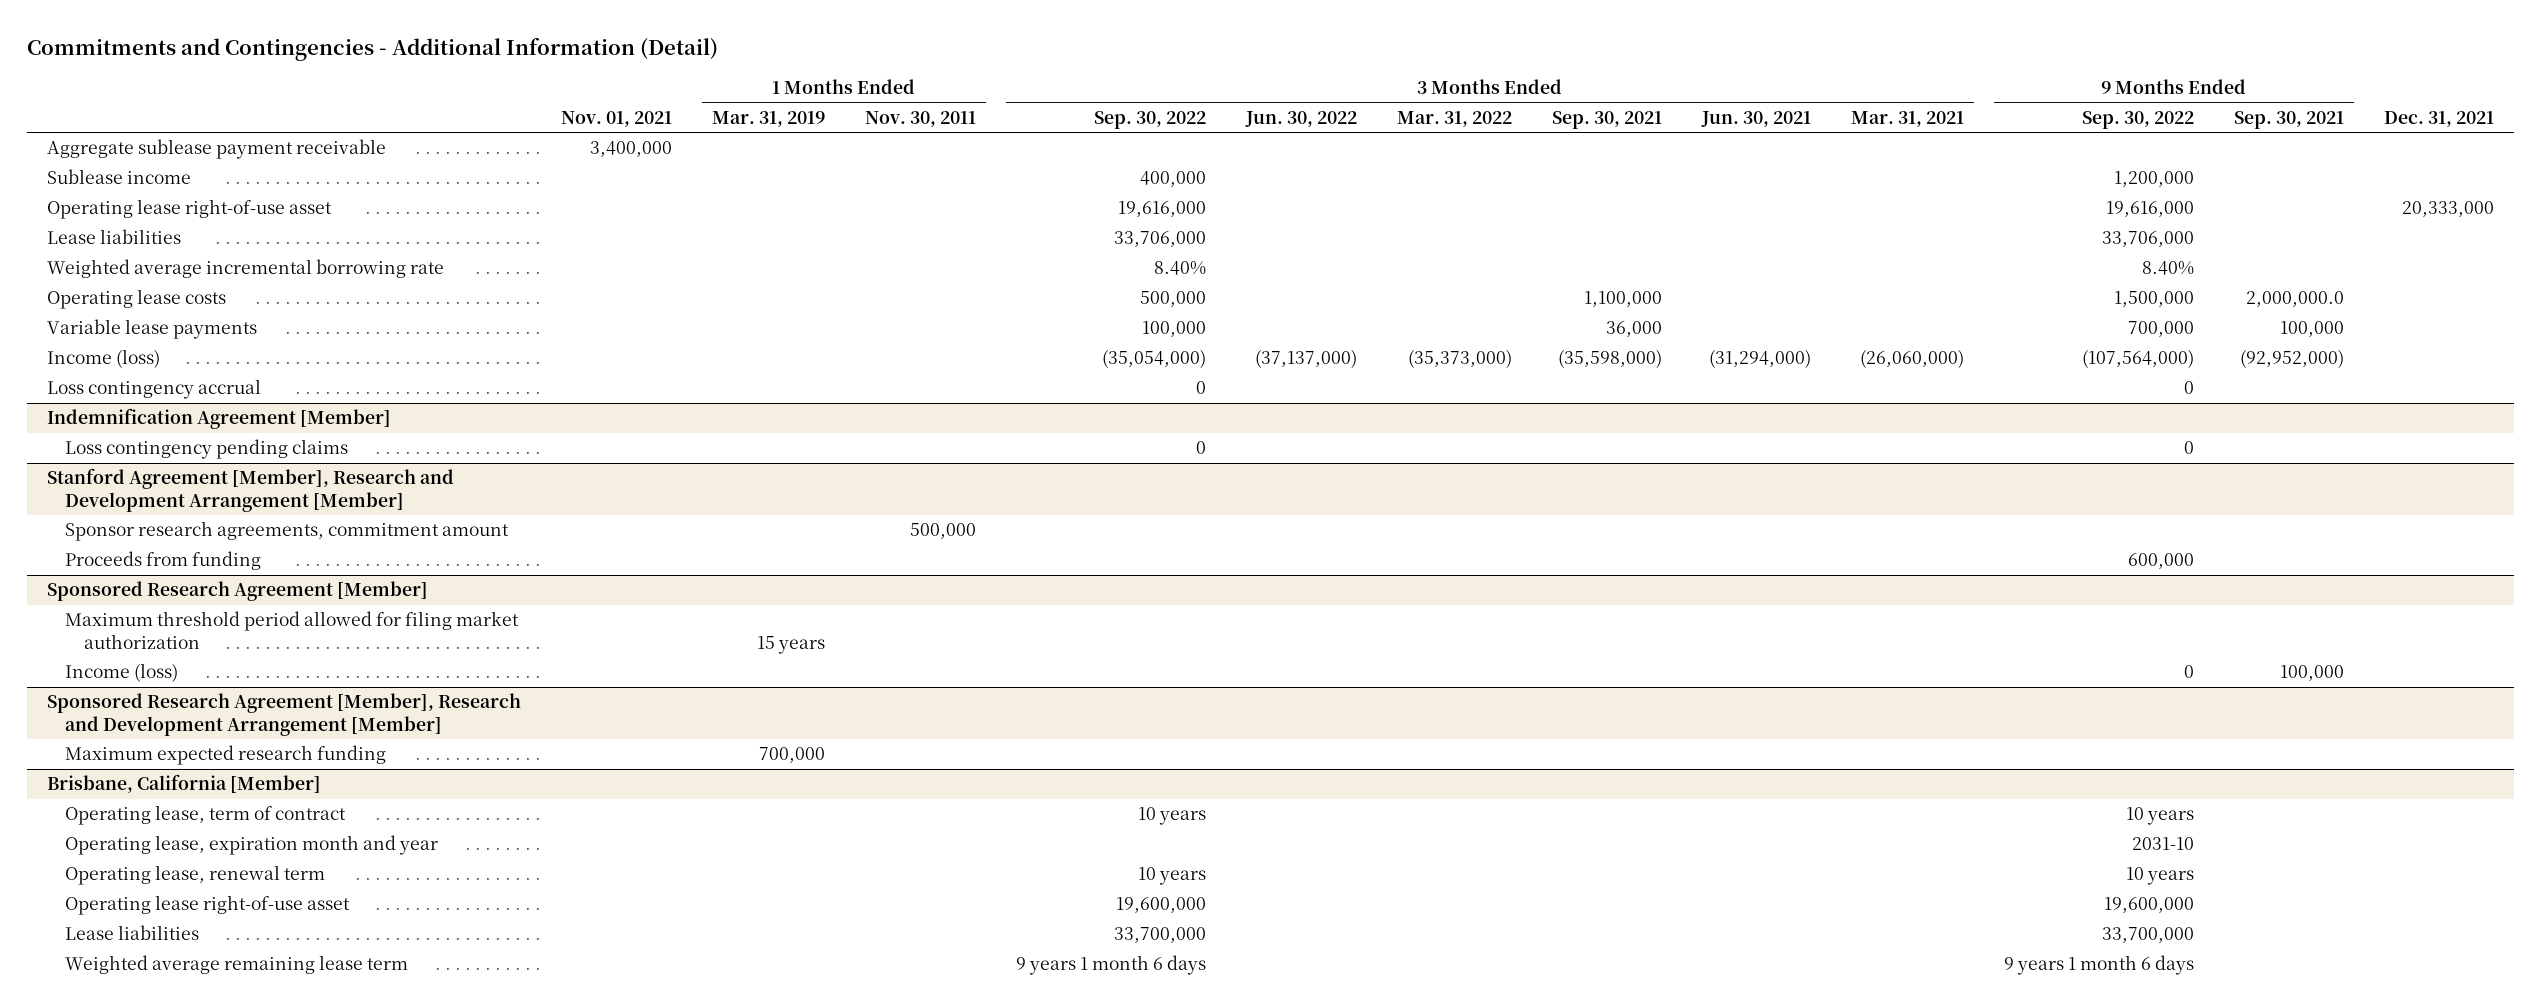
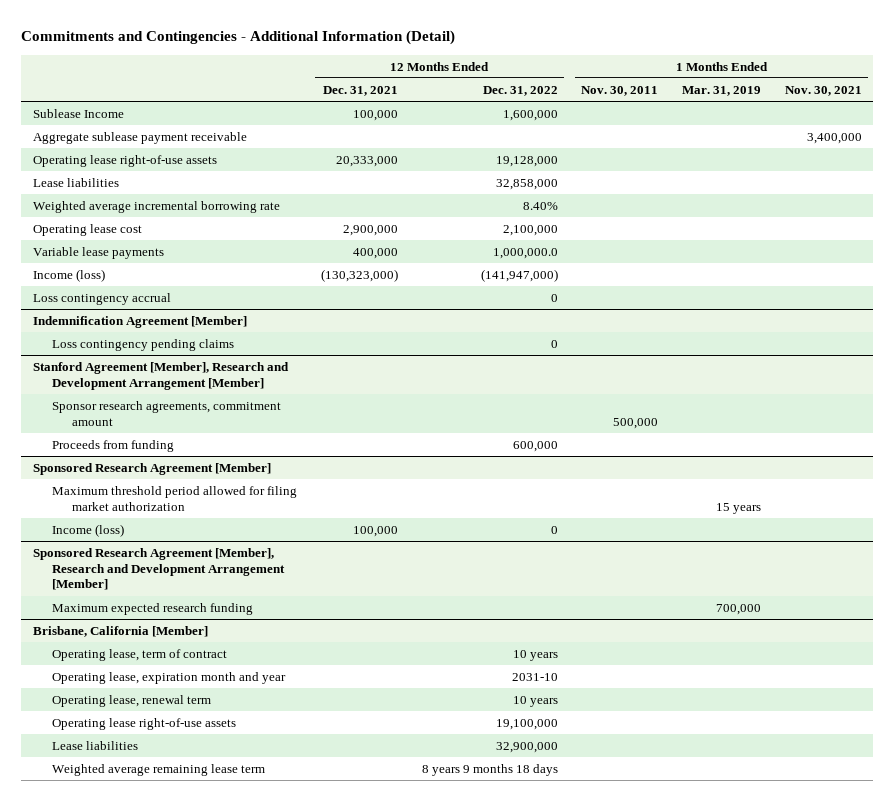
- | Nov. 01, 2021 | 1 Months Ended Mar. 31, 2019 | 1 Months Ended Nov. 30, 2011 | 3 Months Ended Sep. 30, 2022 | 3 Months Ended Jun. 30, 2022 | 3 Months Ended Mar. 31, 2022 | 3 Months Ended Sep. 30, 2021 | 3 Months Ended Jun. 30, 2021 | 3 Months Ended Mar. 31, 2021 | 9 Months Ended Sep. 30, 2022 | 9 Months Ended Sep. 30, 2021 | Dec. 31, 2021
+ | 12 Months Ended Dec. 31, 2021 | 12 Months Ended Dec. 31, 2022 | 1 Months Ended Nov. 30, 2011 | 1 Months Ended Mar. 31, 2019 | 1 Months Ended Nov. 30, 2021
+ Sublease Income | 100,000 | 1,600,000 | | |
- Sublease income | | | | 400,000 | | | | | | 1,200,000 | |
- Operating lease right-of-use asset | | | | 19,616,000 | | | | | | 19,616,000 | | 20,333,000
+ Operating lease right-of-use assets | 20,333,000 | 19,128,000 | | |
- Operating lease costs | | | | 500,000 | | | 1,100,000 | | | 1,500,000 | 2,000,000.0 |
+ Operating lease cost | 2,900,000 | 2,100,000 | | |
@ Brisbane, California [Member]
- Operating lease right-of-use asset | | | | 19,600,000 | | | | | | 19,600,000 | |
+ Operating lease right-of-use assets | | 19,100,000 | | |

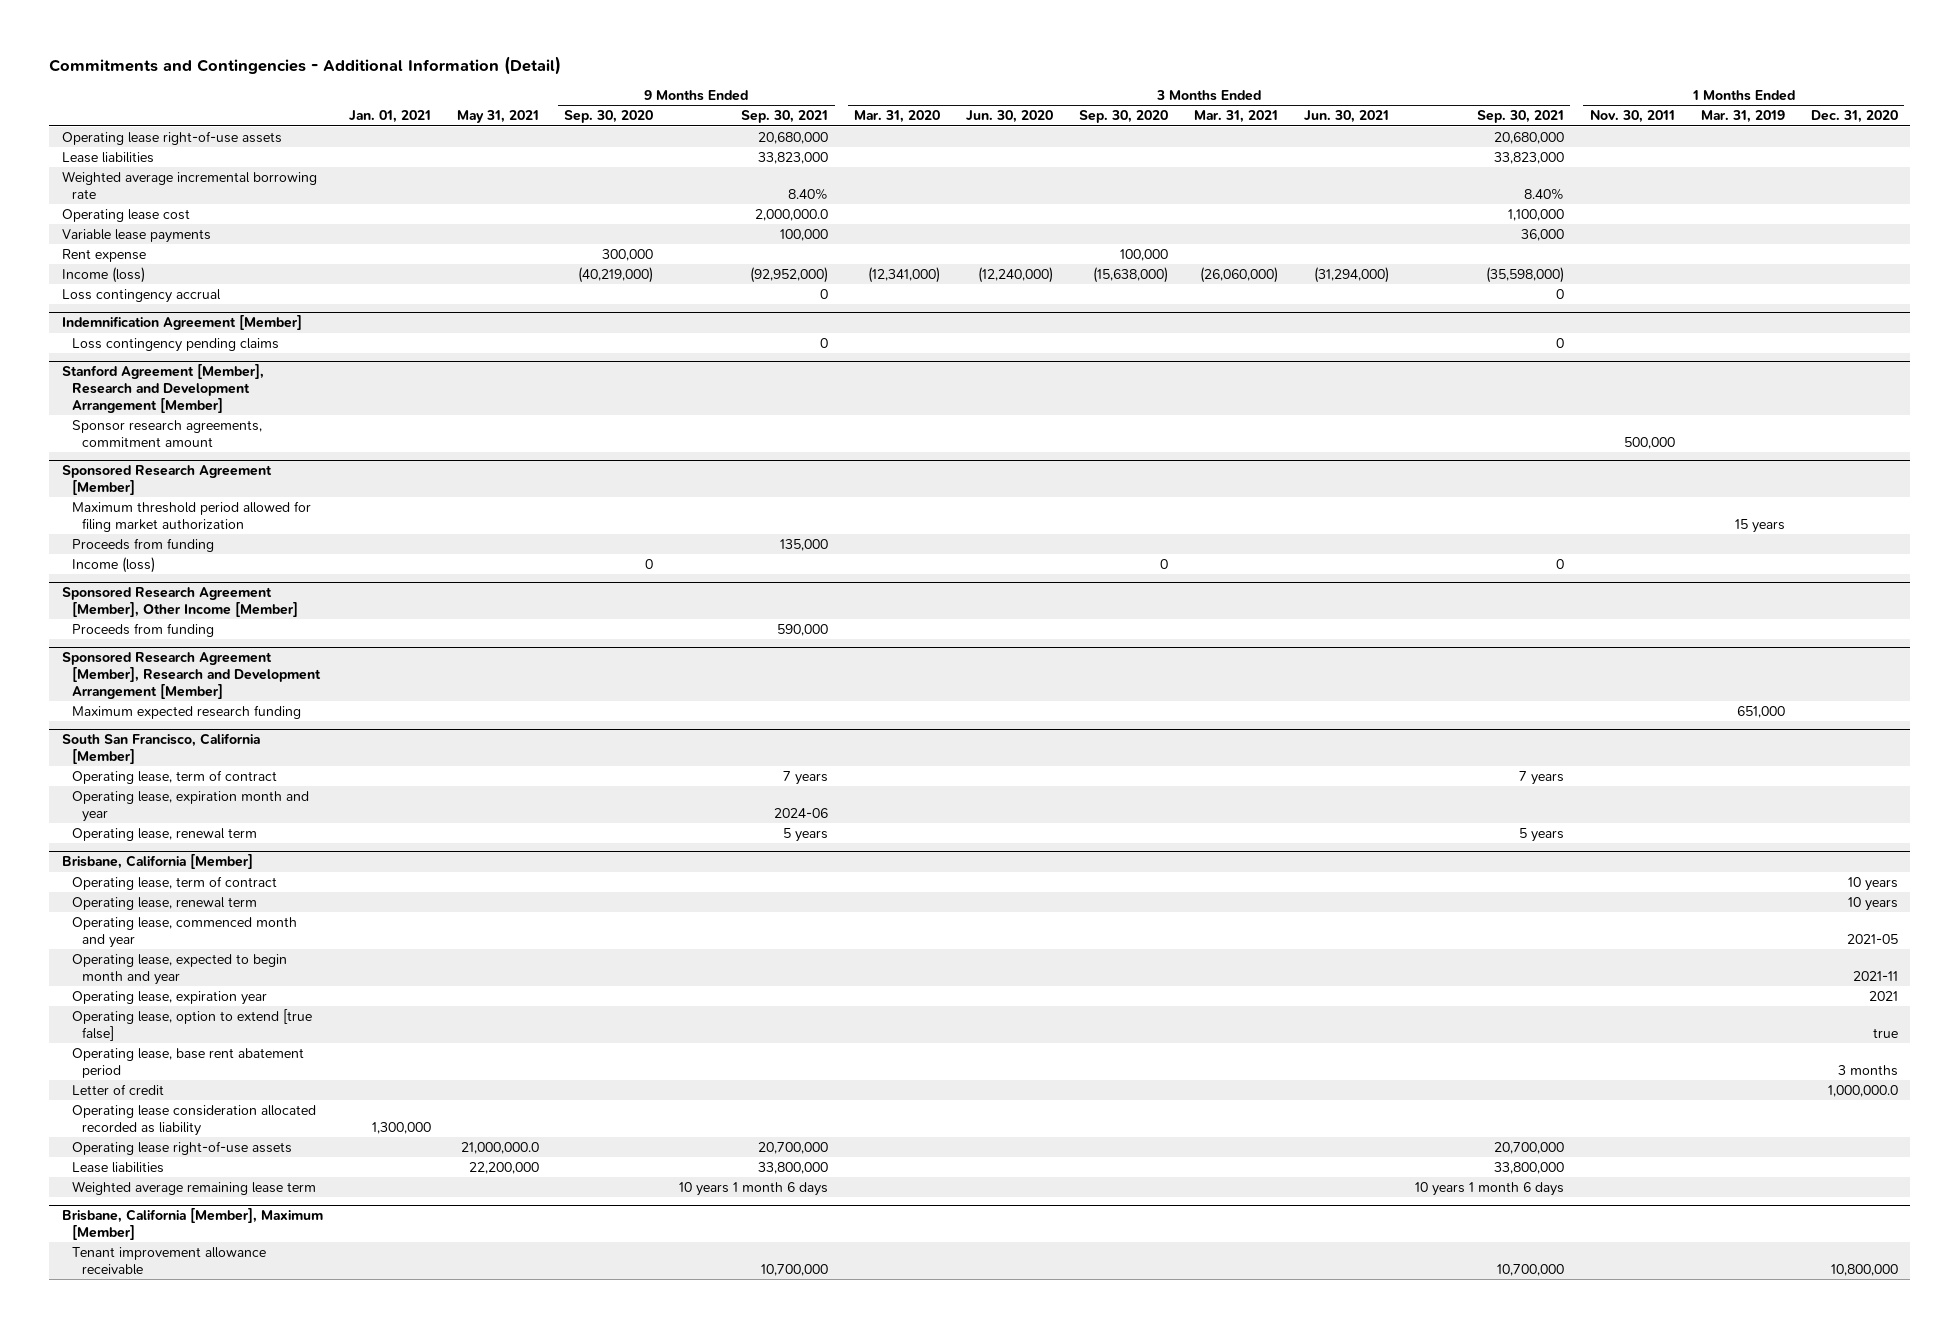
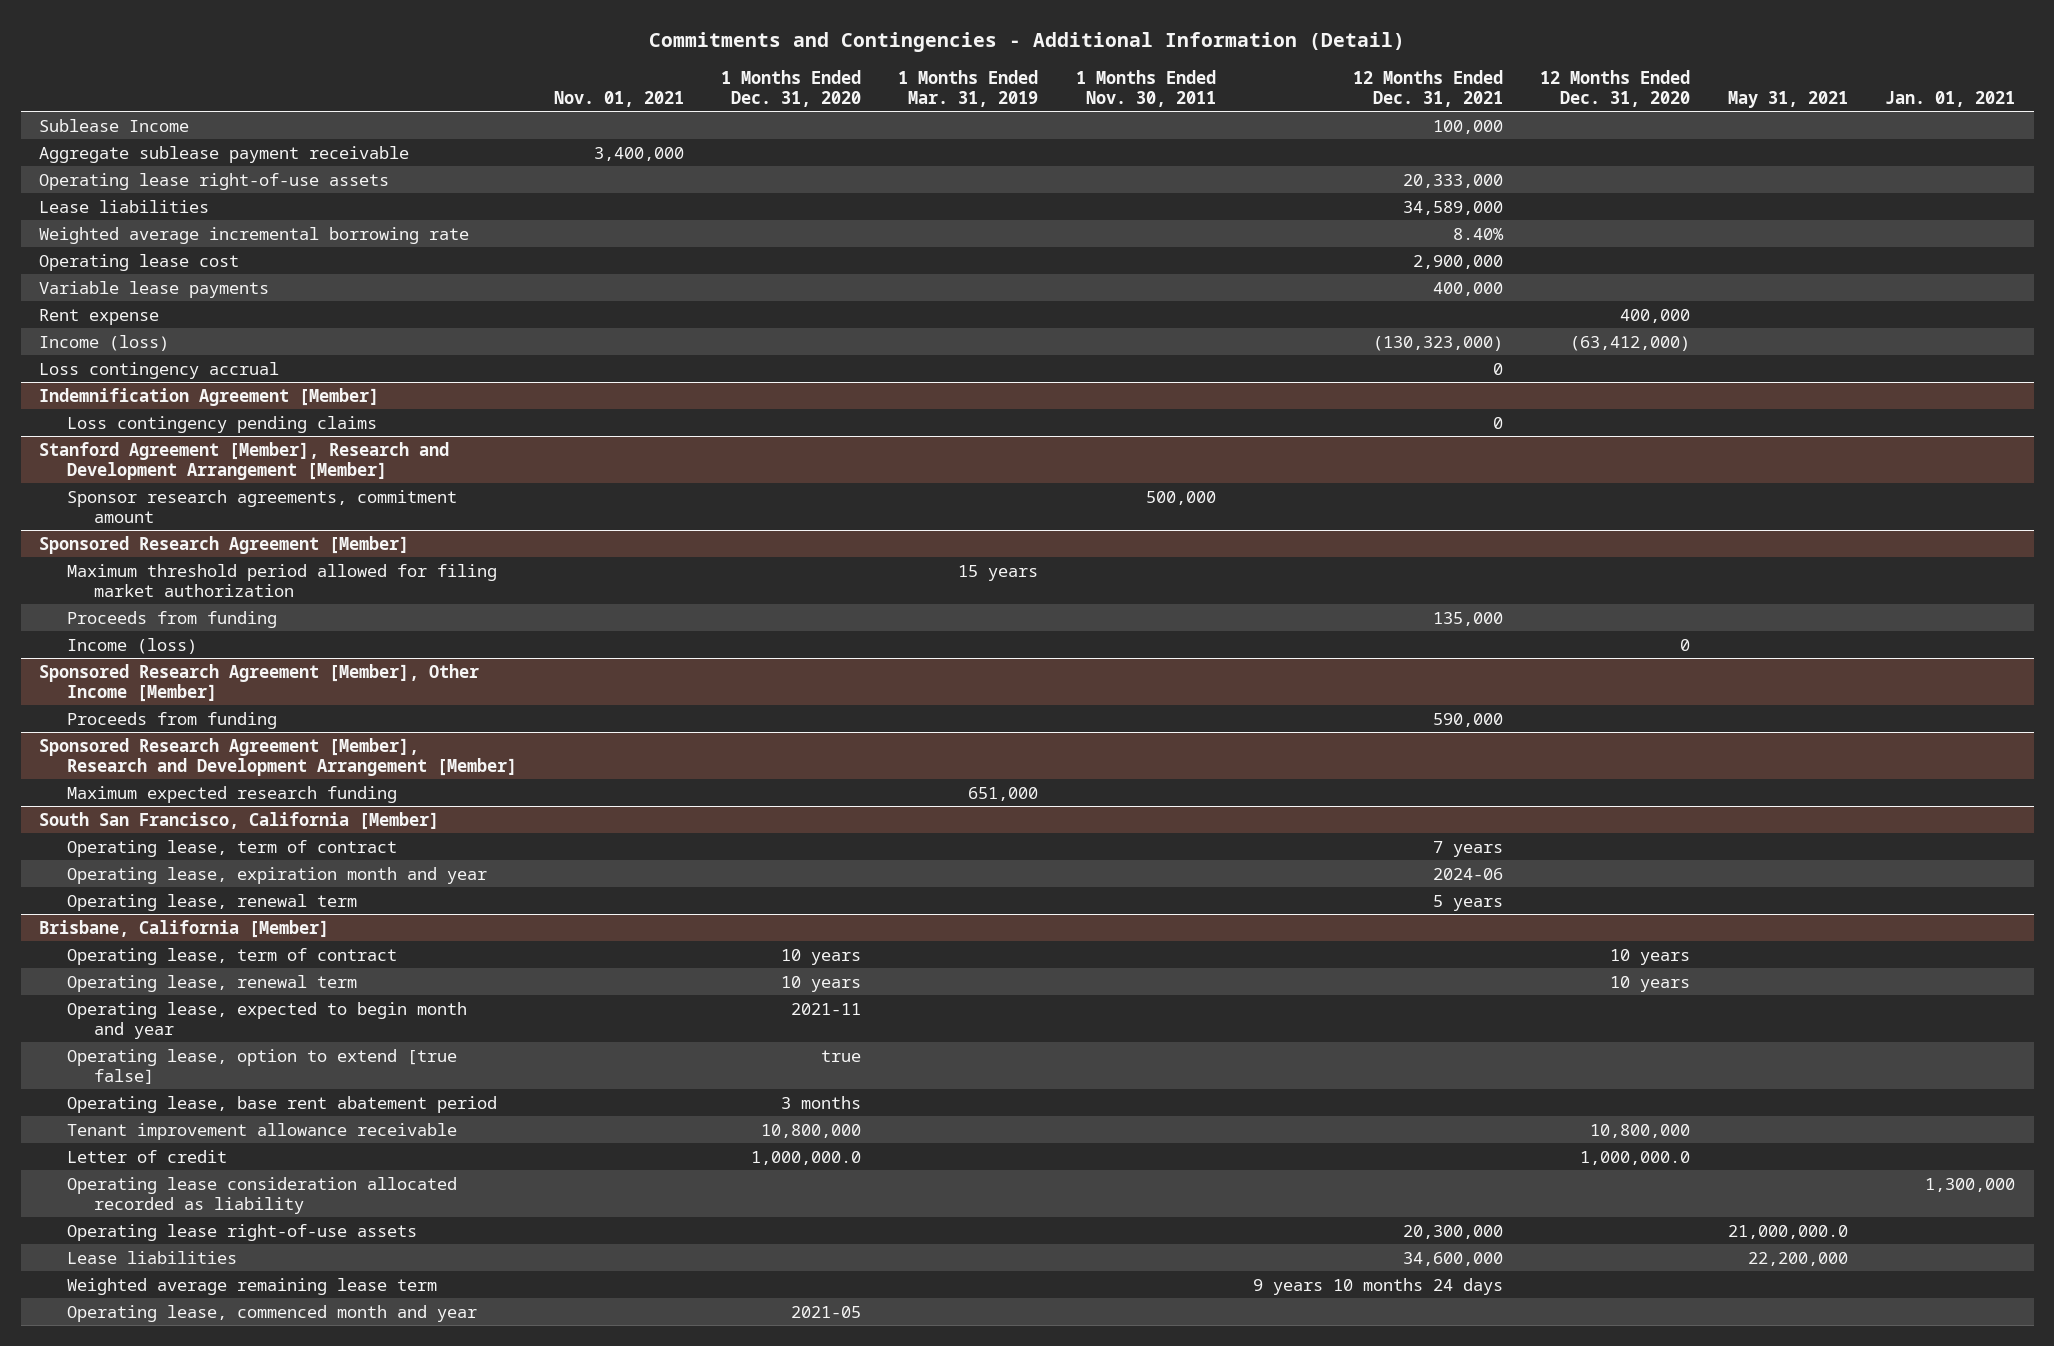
- | Jan. 01, 2021 | May 31, 2021 | 9 Months Ended Sep. 30, 2020 | 9 Months Ended Sep. 30, 2021 | 3 Months Ended Mar. 31, 2020 | 3 Months Ended Jun. 30, 2020 | 3 Months Ended Sep. 30, 2020 | 3 Months Ended Mar. 31, 2021 | 3 Months Ended Jun. 30, 2021 | 3 Months Ended Sep. 30, 2021 | 1 Months Ended Nov. 30, 2011 | 1 Months Ended Mar. 31, 2019 | 1 Months Ended Dec. 31, 2020
+ | Nov. 01, 2021 | 1 Months Ended Dec. 31, 2020 | 1 Months Ended Mar. 31, 2019 | 1 Months Ended Nov. 30, 2011 | 12 Months Ended Dec. 31, 2021 | 12 Months Ended Dec. 31, 2020 | May 31, 2021 | Jan. 01, 2021
+ Sublease Income | | | | | 100,000 | | |
+ Aggregate sublease payment receivable | 3,400,000 | | | | | | |
@ Brisbane, California [Member]
- Operating lease, expiration year | | | | | | | | | | | | | 2021
+ Tenant improvement allowance receivable | | 10,800,000 | | | | 10,800,000 | |
- Brisbane, California [Member], Maximum [Member]
- Tenant improvement allowance receivable | | | | 10,700,000 | | | | | | 10,700,000 | | | 10,800,000
@ Brisbane, California [Member]
moved down: Operating lease, commenced month and year | | 2021-05 | | | | | |

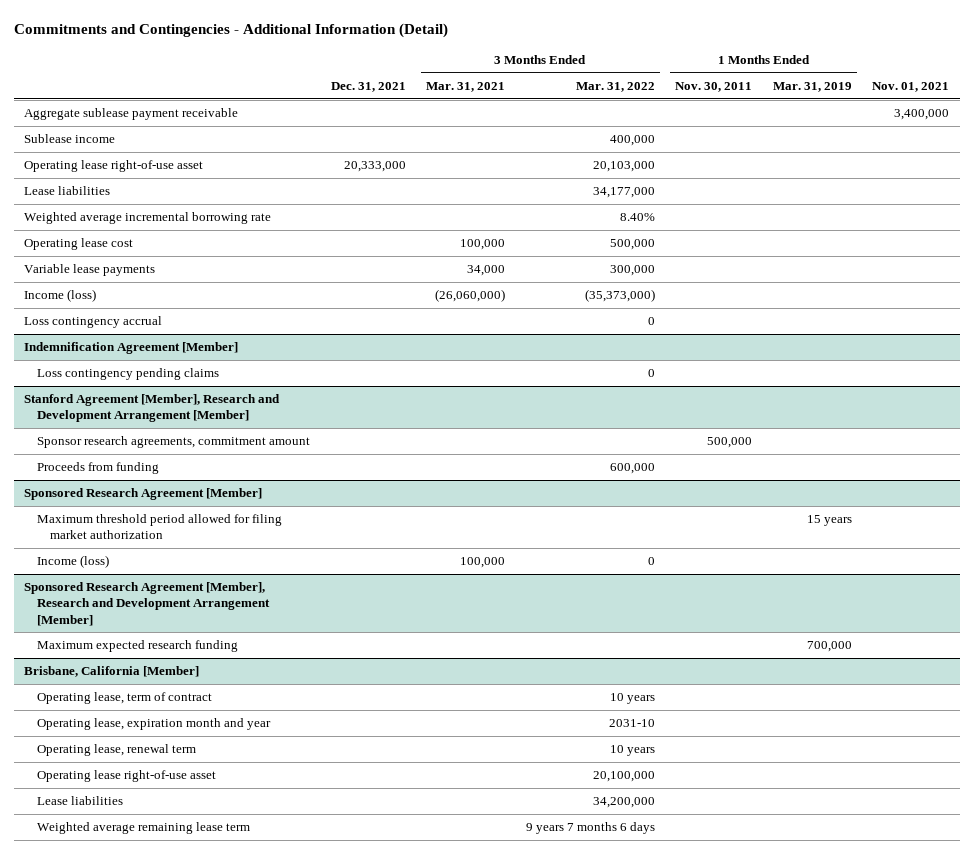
- | Nov. 01, 2021 | 1 Months Ended Dec. 31, 2020 | 1 Months Ended Mar. 31, 2019 | 1 Months Ended Nov. 30, 2011 | 12 Months Ended Dec. 31, 2021 | 12 Months Ended Dec. 31, 2020 | May 31, 2021 | Jan. 01, 2021
+ | Dec. 31, 2021 | 3 Months Ended Mar. 31, 2021 | 3 Months Ended Mar. 31, 2022 | 1 Months Ended Nov. 30, 2011 | 1 Months Ended Mar. 31, 2019 | Nov. 01, 2021
- Sublease Income | | | | | 100,000 | | |
- Operating lease right-of-use assets | | | | | 20,333,000 | | |
+ Sublease income | | | 400,000 | | |
+ Operating lease right-of-use asset | 20,333,000 | | 20,103,000 | | |
- Rent expense | | | | | | 400,000 | |
@ Stanford Agreement [Member], Research and Development Arrangement [Member]
+ Proceeds from funding | | | 600,000 | | |
@ Sponsored Research Agreement [Member]
- Proceeds from funding | | | | | 135,000 | | |
- Sponsored Research Agreement [Member], Other Income [Member]
- Proceeds from funding | | | | | 590,000 | | |
@ Sponsored Research Agreement [Member], Research and Development Arrangement [Member]
- Maximum expected research funding | | | 651,000 | | | | |
- South San Francisco, California [Member]
- Operating lease, term of contract | | | | | 7 years | | |
- Operating lease, expiration month and year | | | | | 2024-06 | | |
- Operating lease, renewal term | | | | | 5 years | | |
@ Sponsored Research Agreement [Member], Research and Development Arrangement [Member]
+ Maximum expected research funding | | | | | 700,000 |
@ Brisbane, California [Member]
+ Operating lease, expiration month and year | | | 2031-10 | | |
- Operating lease, expected to begin month and year | | 2021-11 | | | | | |
- Operating lease, option to extend [true false] | | true | | | | | |
- Operating lease, base rent abatement period | | 3 months | | | | | |
- Tenant improvement allowance receivable | | 10,800,000 | | | | 10,800,000 | |
- Letter of credit | | 1,000,000.0 | | | | 1,000,000.0 | |
- Operating lease consideration allocated recorded as liability | | | | | | | | 1,300,000
- Operating lease right-of-use assets | | | | | 20,300,000 | | 21,000,000.0 |
+ Operating lease right-of-use asset | | | 20,100,000 | | |
- Operating lease, commenced month and year | | 2021-05 | | | | | |

